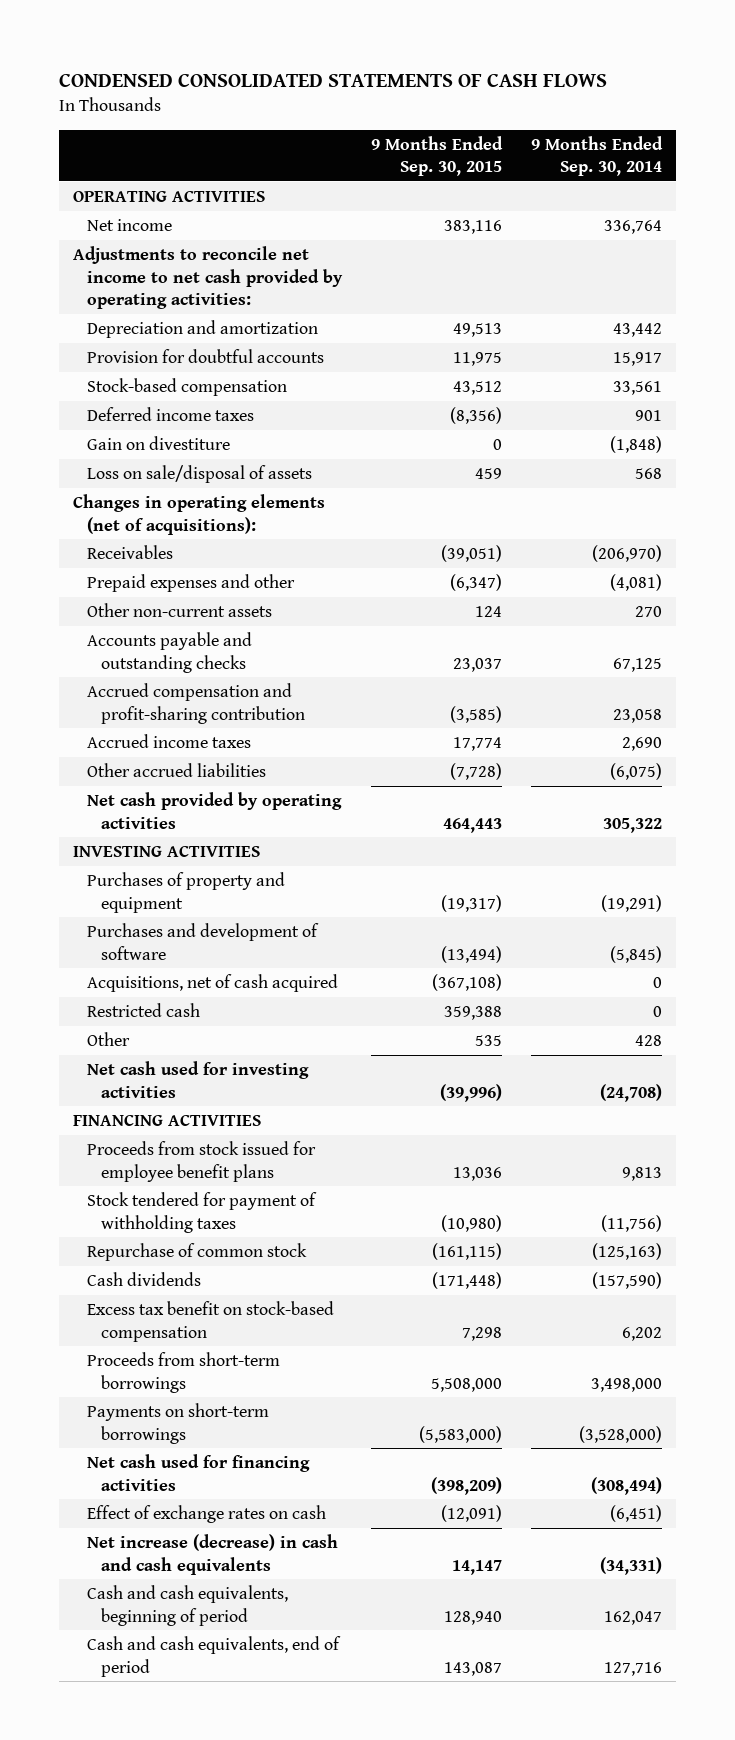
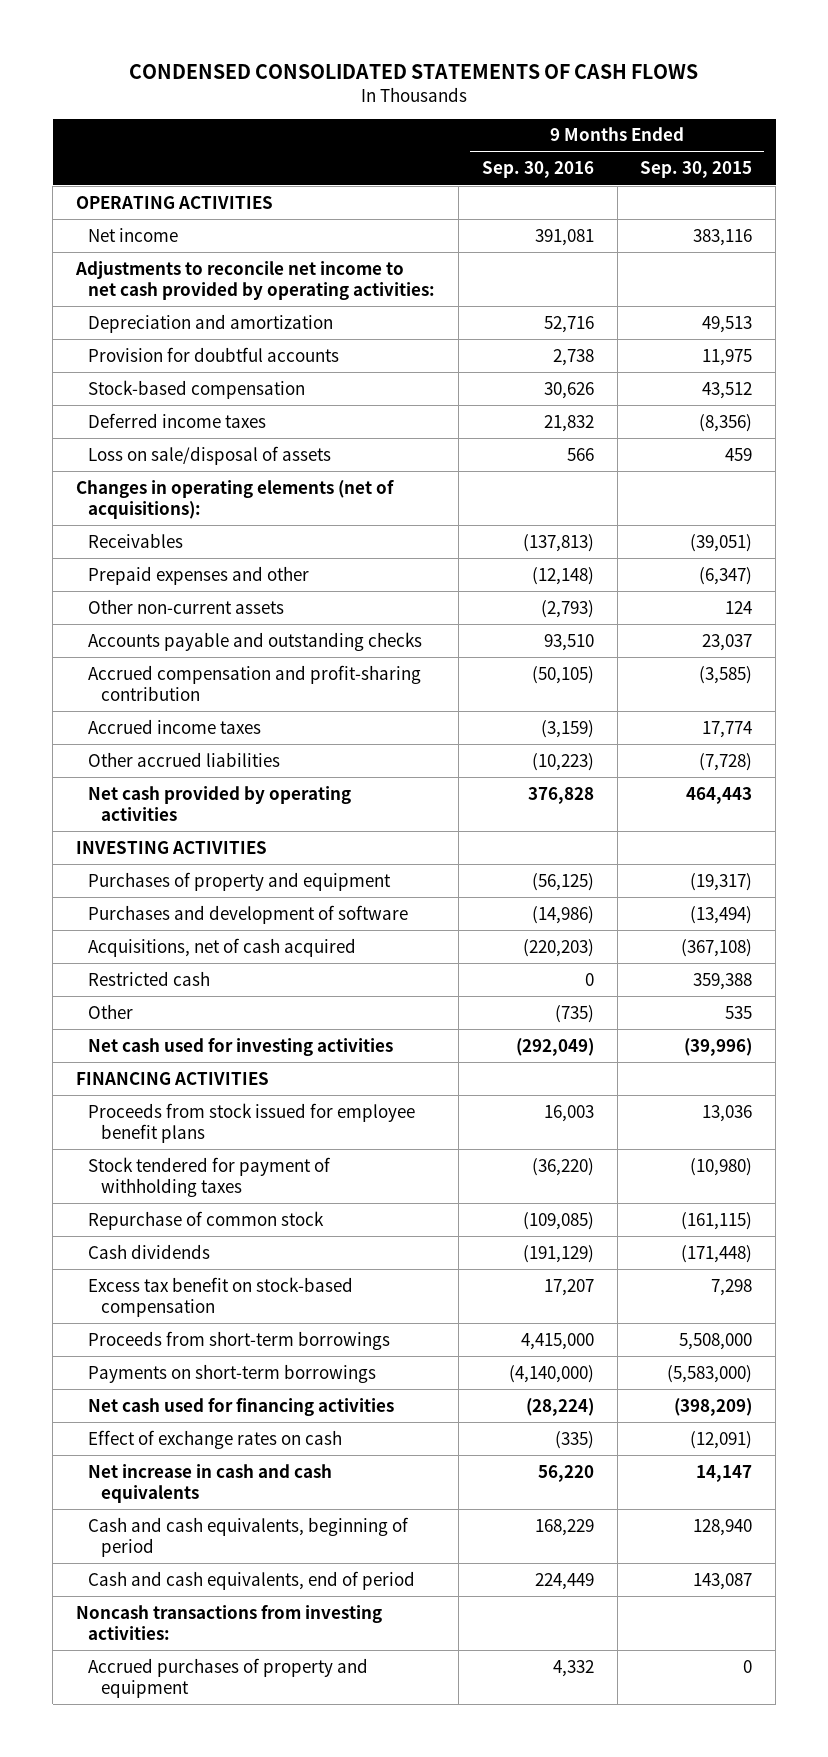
- | 9 Months Ended Sep. 30, 2015 | 9 Months Ended Sep. 30, 2014
+ | 9 Months Ended Sep. 30, 2016 | 9 Months Ended Sep. 30, 2015
- Gain on divestiture | 0 | (1,848)
- Net increase (decrease) in cash and cash equivalents | 14,147 | (34,331)
+ Net increase in cash and cash equivalents | 56,220 | 14,147
+ Noncash transactions from investing activities:
+ Accrued purchases of property and equipment | 4,332 | 0

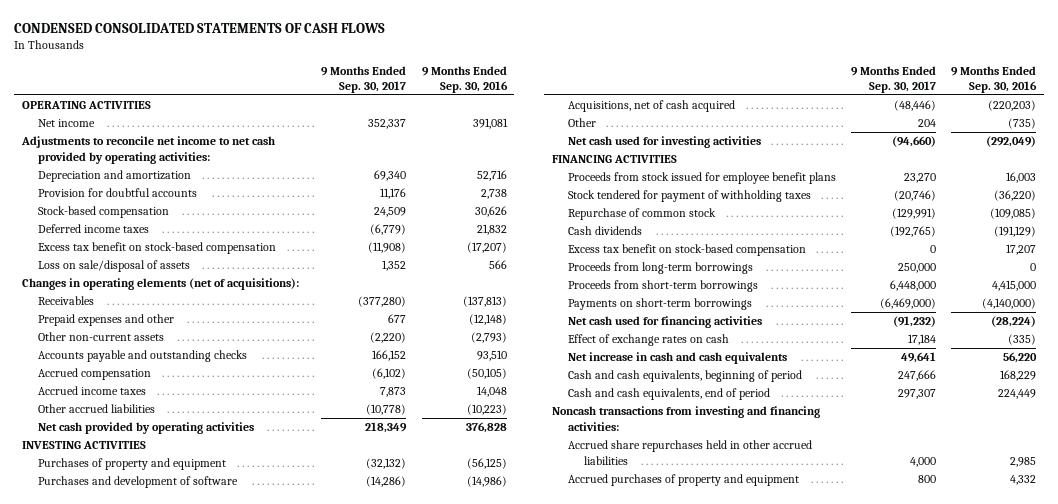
- | 9 Months Ended Sep. 30, 2016 | 9 Months Ended Sep. 30, 2015
+ | 9 Months Ended Sep. 30, 2017 | 9 Months Ended Sep. 30, 2016
+ Excess tax benefit on stock-based compensation | (11,908) | (17,207)
- Accrued compensation and profit-sharing contribution | (50,105) | (3,585)
- Accrued income taxes | (3,159) | 17,774
+ Accrued compensation | (6,102) | (50,105)
+ Accrued income taxes | 7,873 | 14,048
- Restricted cash | 0 | 359,388
+ Proceeds from long-term borrowings | 250,000 | 0
- Noncash transactions from investing activities:
+ Noncash transactions from investing and financing activities:
+ Accrued share repurchases held in other accrued liabilities | 4,000 | 2,985

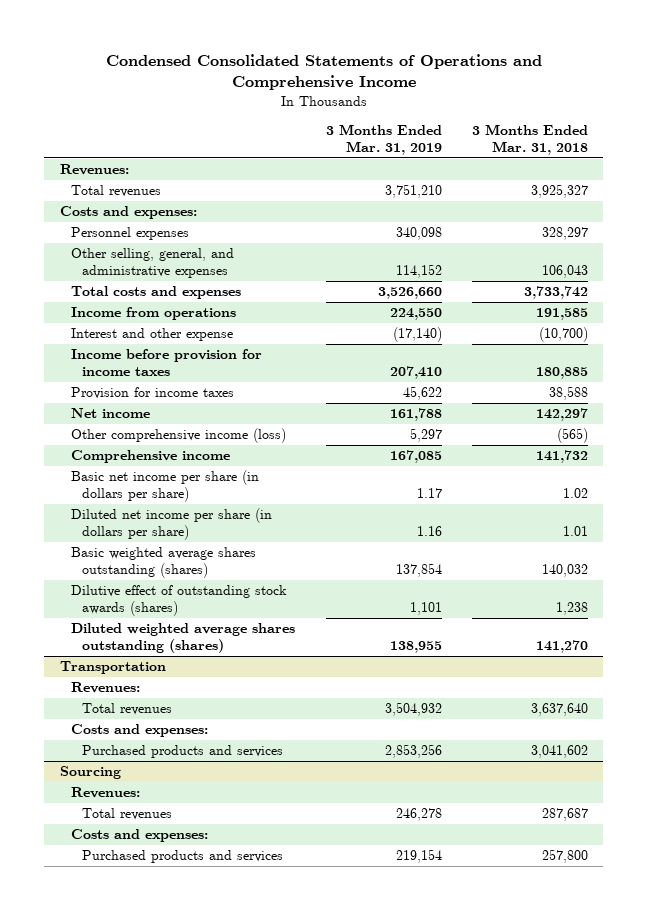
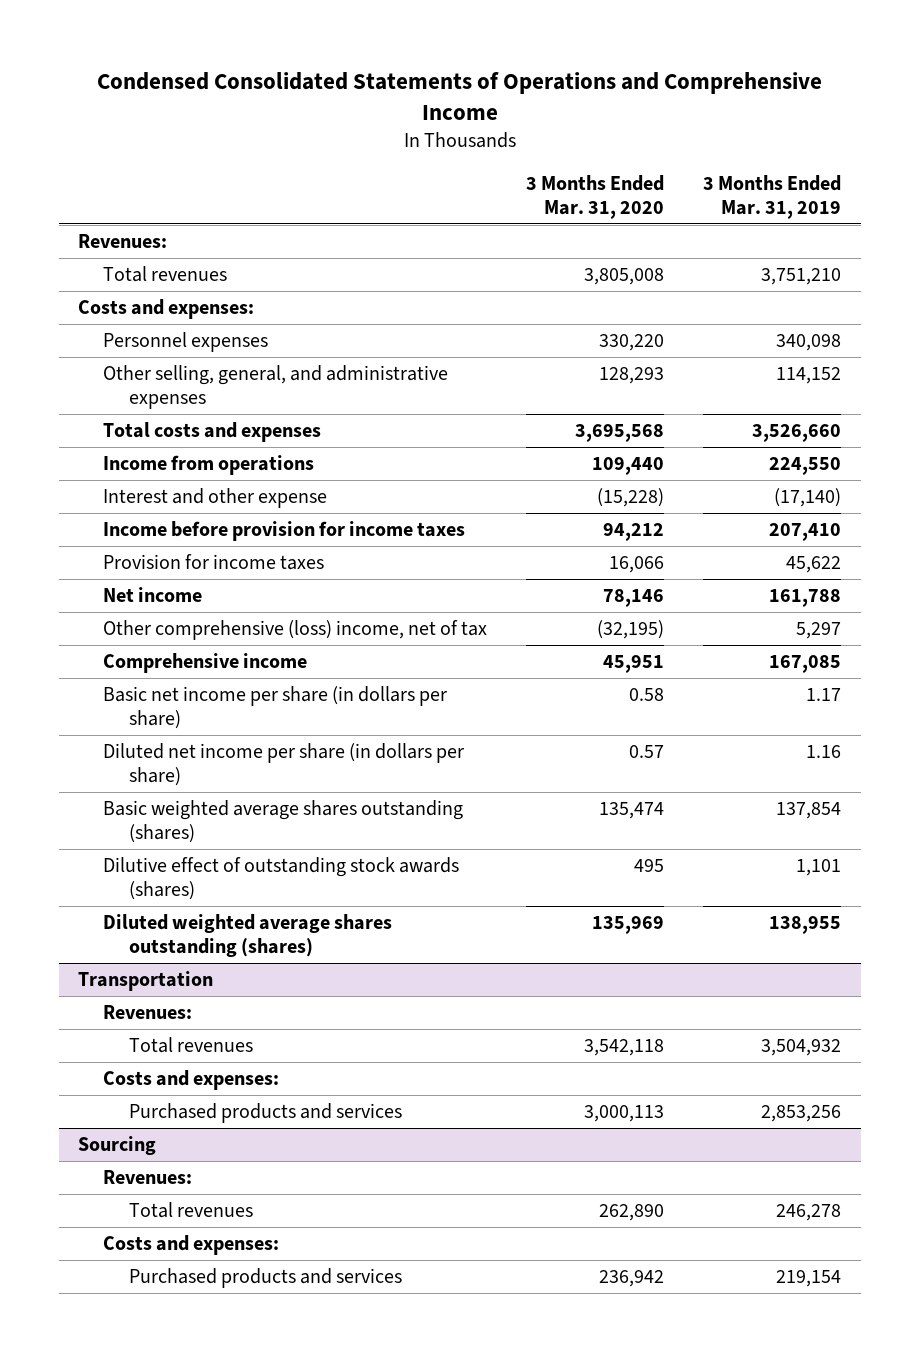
- | 3 Months Ended Mar. 31, 2019 | 3 Months Ended Mar. 31, 2018
+ | 3 Months Ended Mar. 31, 2020 | 3 Months Ended Mar. 31, 2019
- Other comprehensive income (loss) | 5,297 | (565)
+ Other comprehensive (loss) income, net of tax | (32,195) | 5,297

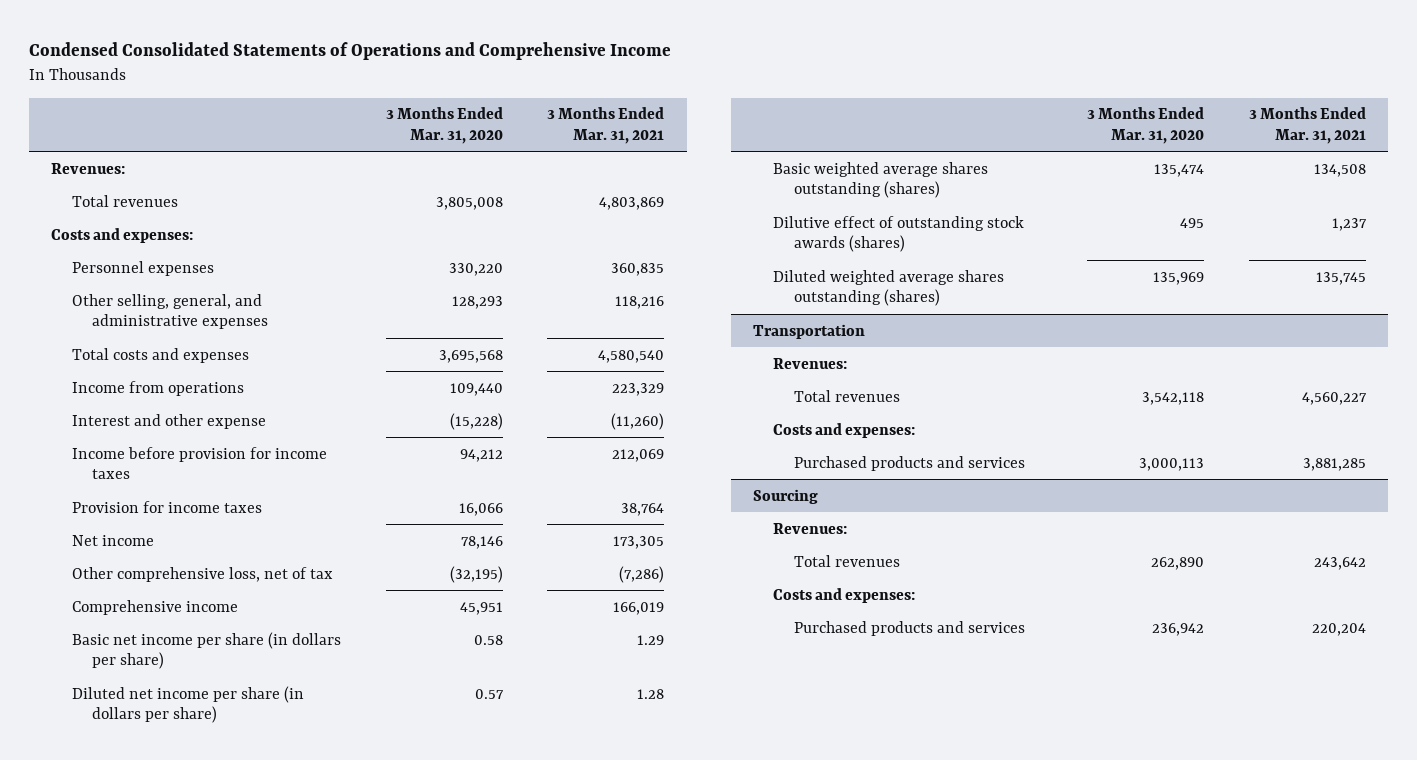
- | 3 Months Ended Mar. 31, 2020 | 3 Months Ended Mar. 31, 2019
+ | 3 Months Ended Mar. 31, 2020 | 3 Months Ended Mar. 31, 2021
- Other comprehensive (loss) income, net of tax | (32,195) | 5,297
+ Other comprehensive loss, net of tax | (32,195) | (7,286)

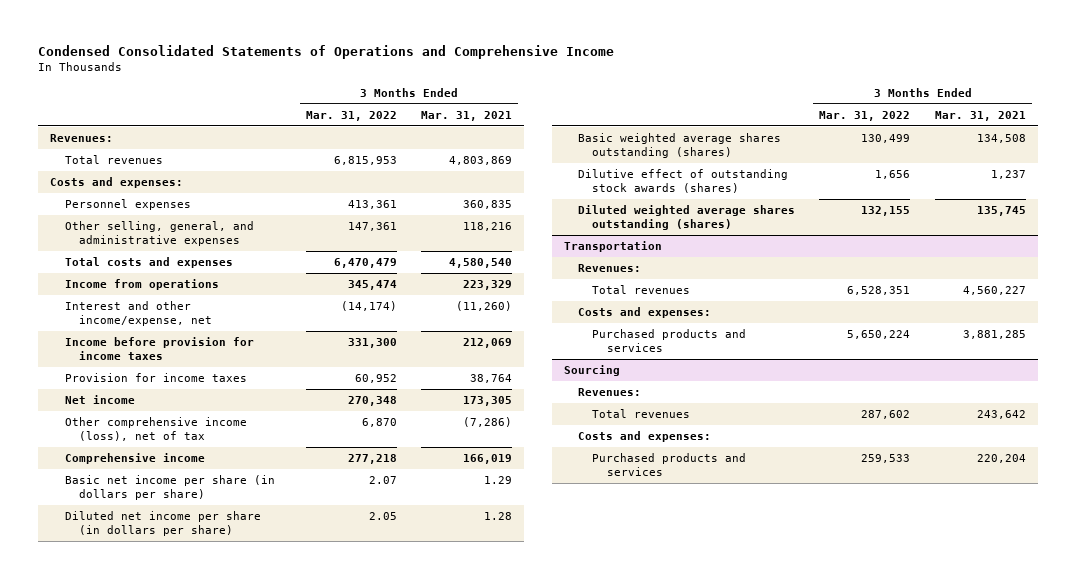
- | 3 Months Ended Mar. 31, 2020 | 3 Months Ended Mar. 31, 2021
+ | 3 Months Ended Mar. 31, 2022 | 3 Months Ended Mar. 31, 2021
- Interest and other expense | (15,228) | (11,260)
+ Interest and other income/expense, net | (14,174) | (11,260)
- Other comprehensive loss, net of tax | (32,195) | (7,286)
+ Other comprehensive income (loss), net of tax | 6,870 | (7,286)

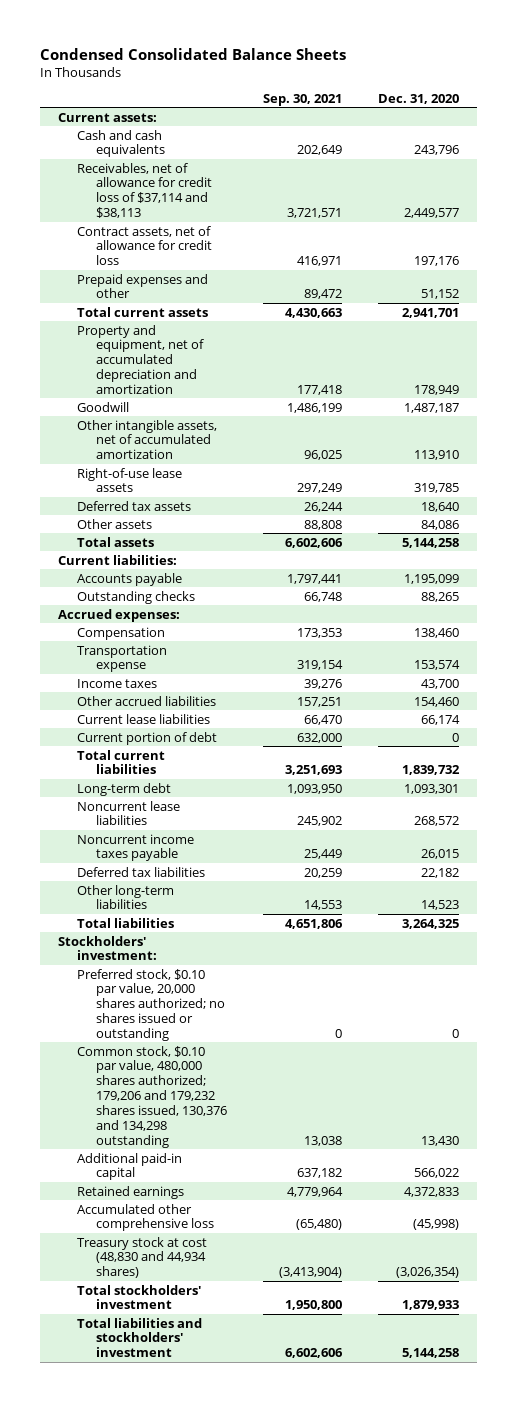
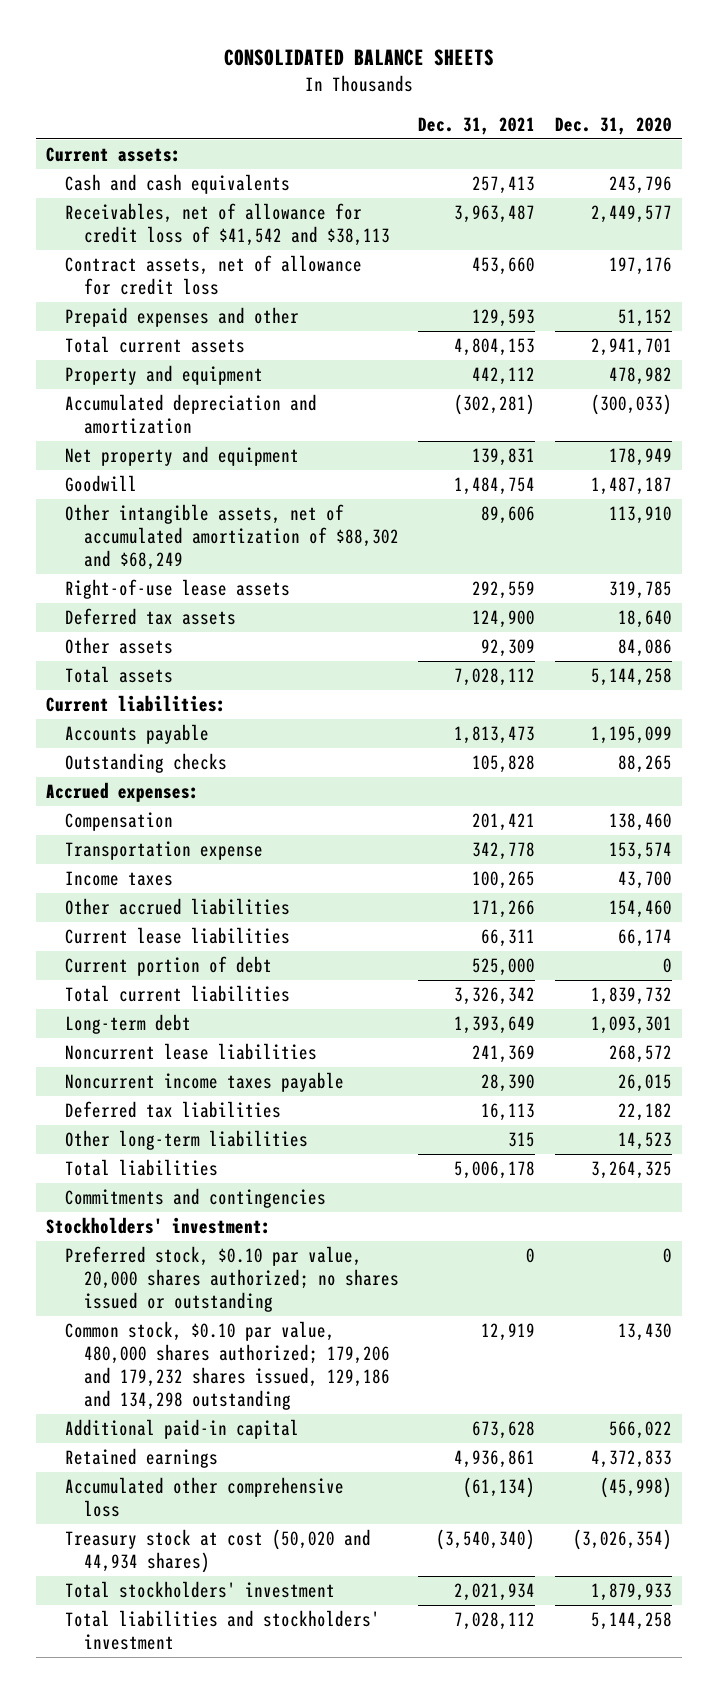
- Condensed Consolidated Balance Sheets
+ CONSOLIDATED BALANCE SHEETS
- | Sep. 30, 2021 | Dec. 31, 2020
+ | Dec. 31, 2021 | Dec. 31, 2020
- Receivables, net of allowance for credit loss of $37,114 and $38,113 | 3,721,571 | 2,449,577
+ Receivables, net of allowance for credit loss of $41,542 and $38,113 | 3,963,487 | 2,449,577
- Property and equipment, net of accumulated depreciation and amortization | 177,418 | 178,949
+ Property and equipment | 442,112 | 478,982
+ Accumulated depreciation and amortization | (302,281) | (300,033)
+ Net property and equipment | 139,831 | 178,949
- Other intangible assets, net of accumulated amortization | 96,025 | 113,910
+ Other intangible assets, net of accumulated amortization of $88,302 and $68,249 | 89,606 | 113,910
+ Commitments and contingencies
- Common stock, $0.10 par value, 480,000 shares authorized; 179,206 and 179,232 shares issued, 130,376 and 134,298 outstanding | 13,038 | 13,430
+ Common stock, $0.10 par value, 480,000 shares authorized; 179,206 and 179,232 shares issued, 129,186 and 134,298 outstanding | 12,919 | 13,430
- Treasury stock at cost (48,830 and 44,934 shares) | (3,413,904) | (3,026,354)
+ Treasury stock at cost (50,020 and 44,934 shares) | (3,540,340) | (3,026,354)

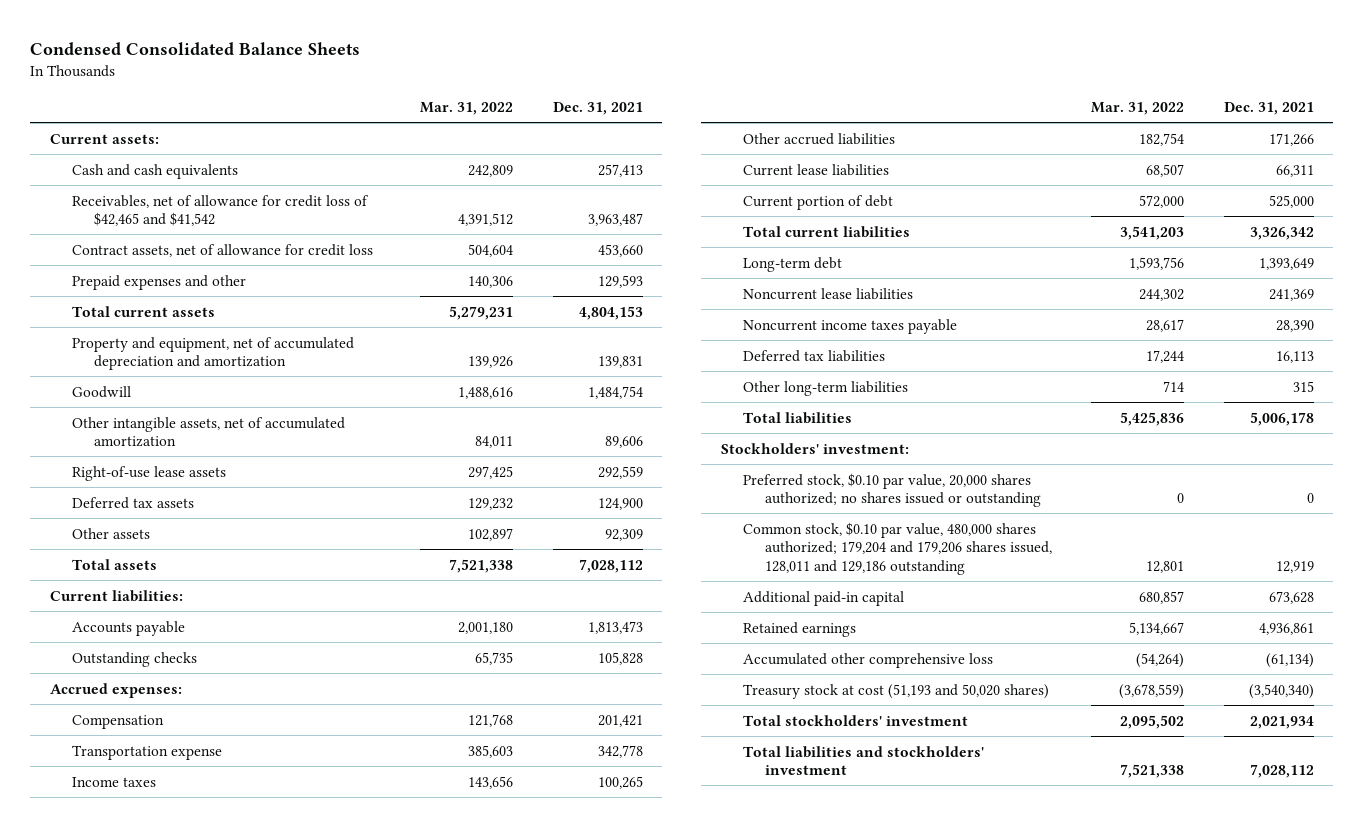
- CONSOLIDATED BALANCE SHEETS
+ Condensed Consolidated Balance Sheets
- | Dec. 31, 2021 | Dec. 31, 2020
+ | Mar. 31, 2022 | Dec. 31, 2021
- Receivables, net of allowance for credit loss of $41,542 and $38,113 | 3,963,487 | 2,449,577
+ Receivables, net of allowance for credit loss of $42,465 and $41,542 | 4,391,512 | 3,963,487
- Property and equipment | 442,112 | 478,982
- Accumulated depreciation and amortization | (302,281) | (300,033)
- Net property and equipment | 139,831 | 178,949
+ Property and equipment, net of accumulated depreciation and amortization | 139,926 | 139,831
- Other intangible assets, net of accumulated amortization of $88,302 and $68,249 | 89,606 | 113,910
+ Other intangible assets, net of accumulated amortization | 84,011 | 89,606
- Commitments and contingencies
- Common stock, $0.10 par value, 480,000 shares authorized; 179,206 and 179,232 shares issued, 129,186 and 134,298 outstanding | 12,919 | 13,430
+ Common stock, $0.10 par value, 480,000 shares authorized; 179,204 and 179,206 shares issued, 128,011 and 129,186 outstanding | 12,801 | 12,919
- Treasury stock at cost (50,020 and 44,934 shares) | (3,540,340) | (3,026,354)
+ Treasury stock at cost (51,193 and 50,020 shares) | (3,678,559) | (3,540,340)

